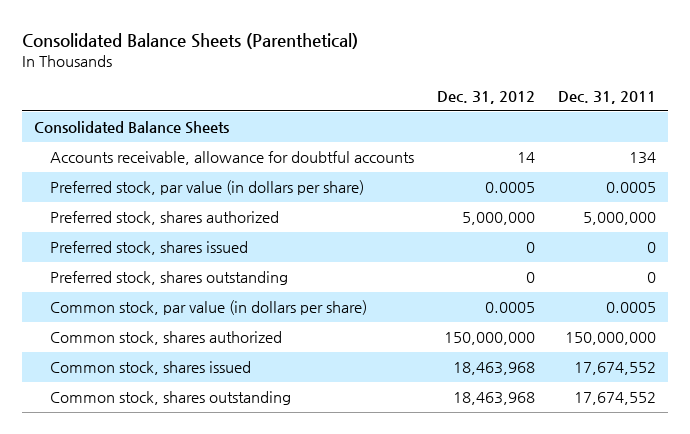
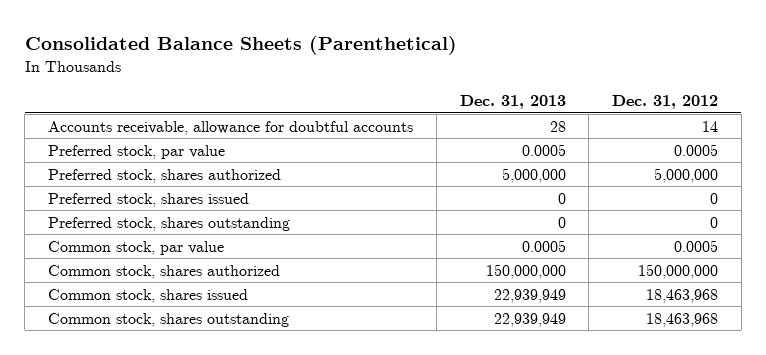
- | Dec. 31, 2012 | Dec. 31, 2011
+ | Dec. 31, 2013 | Dec. 31, 2012
- Consolidated Balance Sheets
- Preferred stock, par value (in dollars per share) | 0.0005 | 0.0005
+ Preferred stock, par value | 0.0005 | 0.0005
- Common stock, par value (in dollars per share) | 0.0005 | 0.0005
+ Common stock, par value | 0.0005 | 0.0005

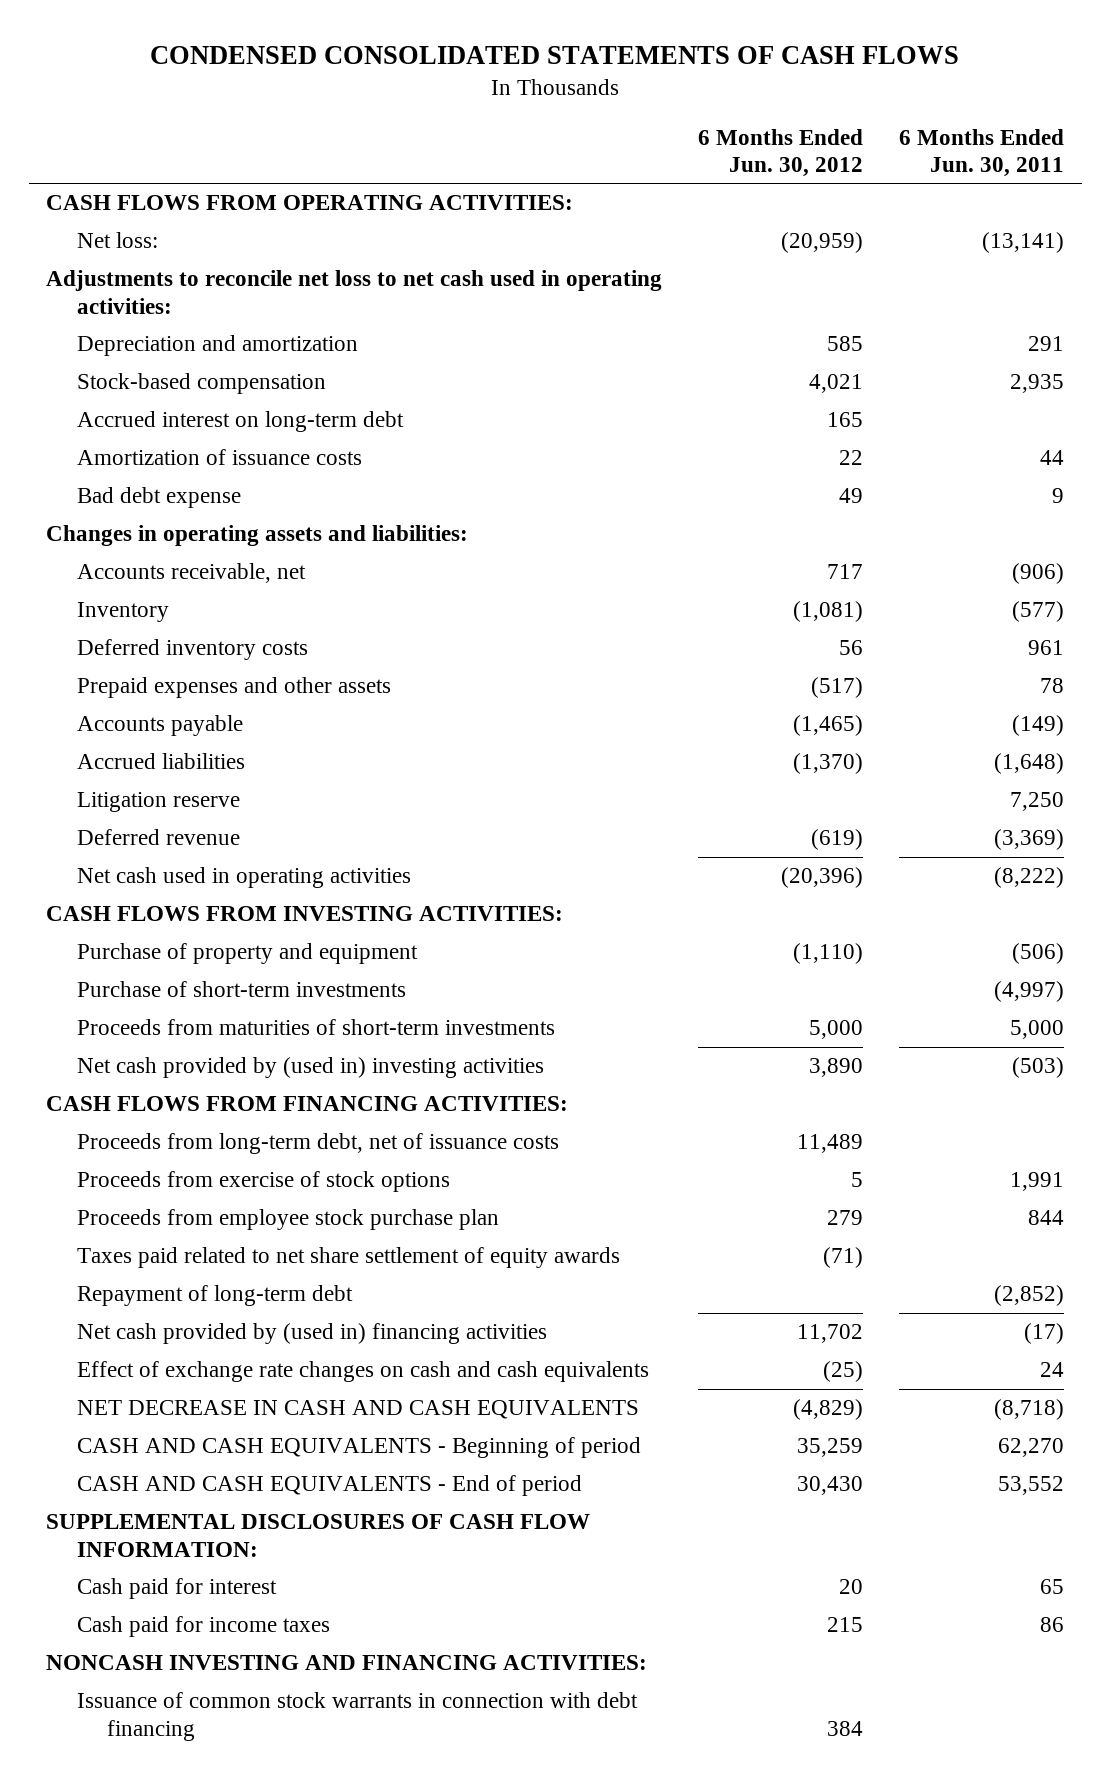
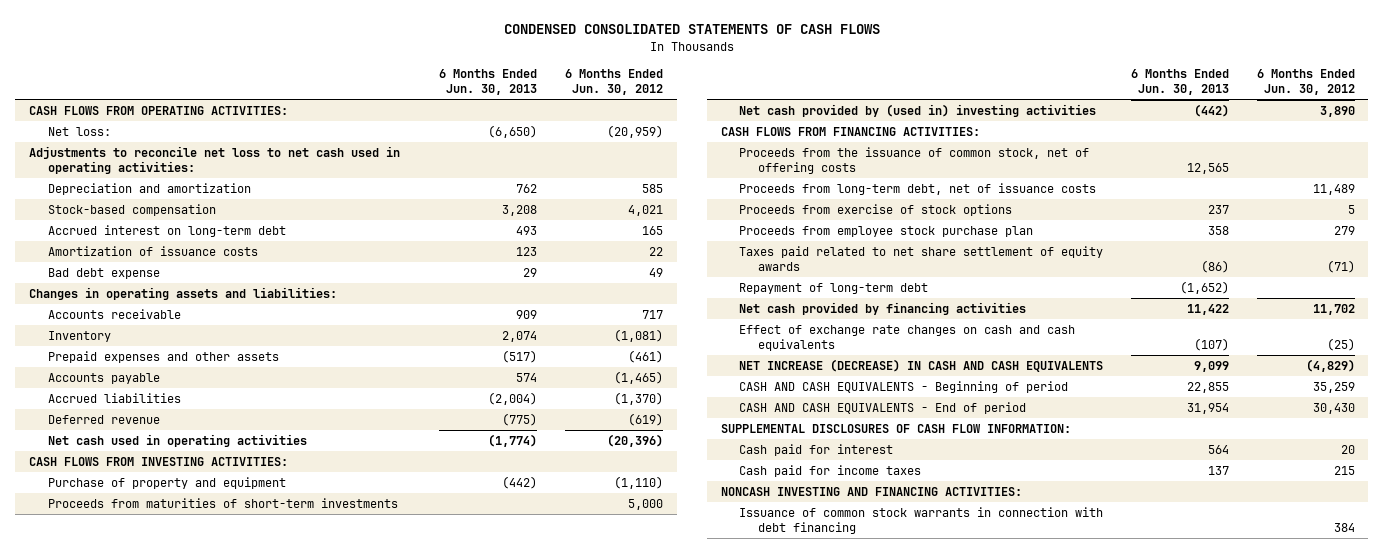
- | 6 Months Ended Jun. 30, 2012 | 6 Months Ended Jun. 30, 2011
+ | 6 Months Ended Jun. 30, 2013 | 6 Months Ended Jun. 30, 2012
- Accounts receivable, net | 717 | (906)
+ Accounts receivable | 909 | 717
- Deferred inventory costs | 56 | 961
- Prepaid expenses and other assets | (517) | 78
+ Prepaid expenses and other assets | (517) | (461)
- Litigation reserve | | 7,250
- Purchase of short-term investments | | (4,997)
+ Proceeds from the issuance of common stock, net of offering costs | 12,565 |
- Net cash provided by (used in) financing activities | 11,702 | (17)
+ Net cash provided by financing activities | 11,422 | 11,702
- NET DECREASE IN CASH AND CASH EQUIVALENTS | (4,829) | (8,718)
+ NET INCREASE (DECREASE) IN CASH AND CASH EQUIVALENTS | 9,099 | (4,829)

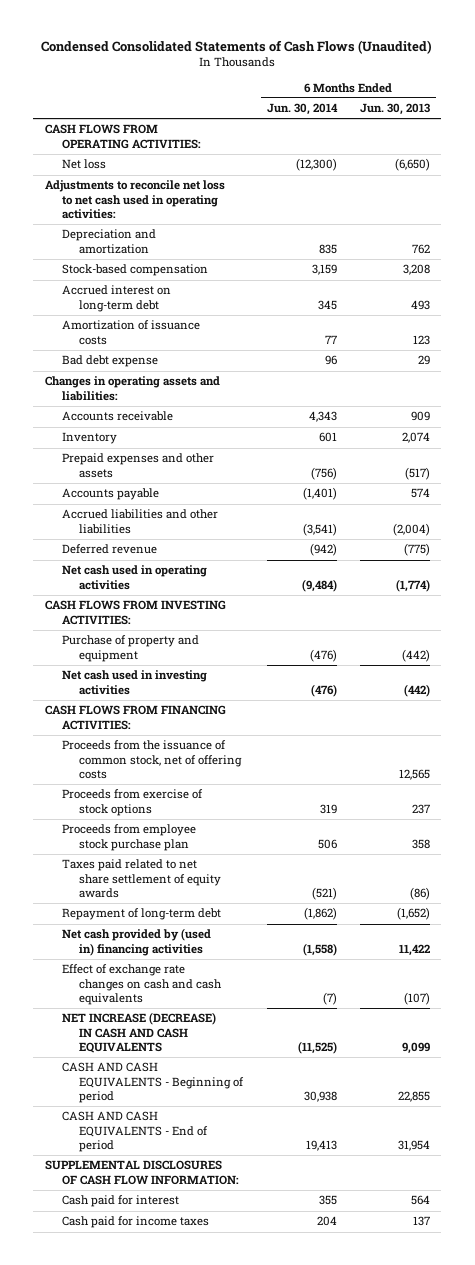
- CONDENSED CONSOLIDATED STATEMENTS OF CASH FLOWS
+ Condensed Consolidated Statements of Cash Flows (Unaudited)
- | 6 Months Ended Jun. 30, 2013 | 6 Months Ended Jun. 30, 2012
+ | 6 Months Ended Jun. 30, 2014 | 6 Months Ended Jun. 30, 2013
- Net loss: | (6,650) | (20,959)
+ Net loss | (12,300) | (6,650)
- Accrued liabilities | (2,004) | (1,370)
+ Accrued liabilities and other liabilities | (3,541) | (2,004)
- Proceeds from maturities of short-term investments | | 5,000
- Net cash provided by (used in) investing activities | (442) | 3,890
+ Net cash used in investing activities | (476) | (442)
- Proceeds from long-term debt, net of issuance costs | | 11,489
- Net cash provided by financing activities | 11,422 | 11,702
+ Net cash provided by (used in) financing activities | (1,558) | 11,422
- NONCASH INVESTING AND FINANCING ACTIVITIES:
- Issuance of common stock warrants in connection with debt financing | | 384

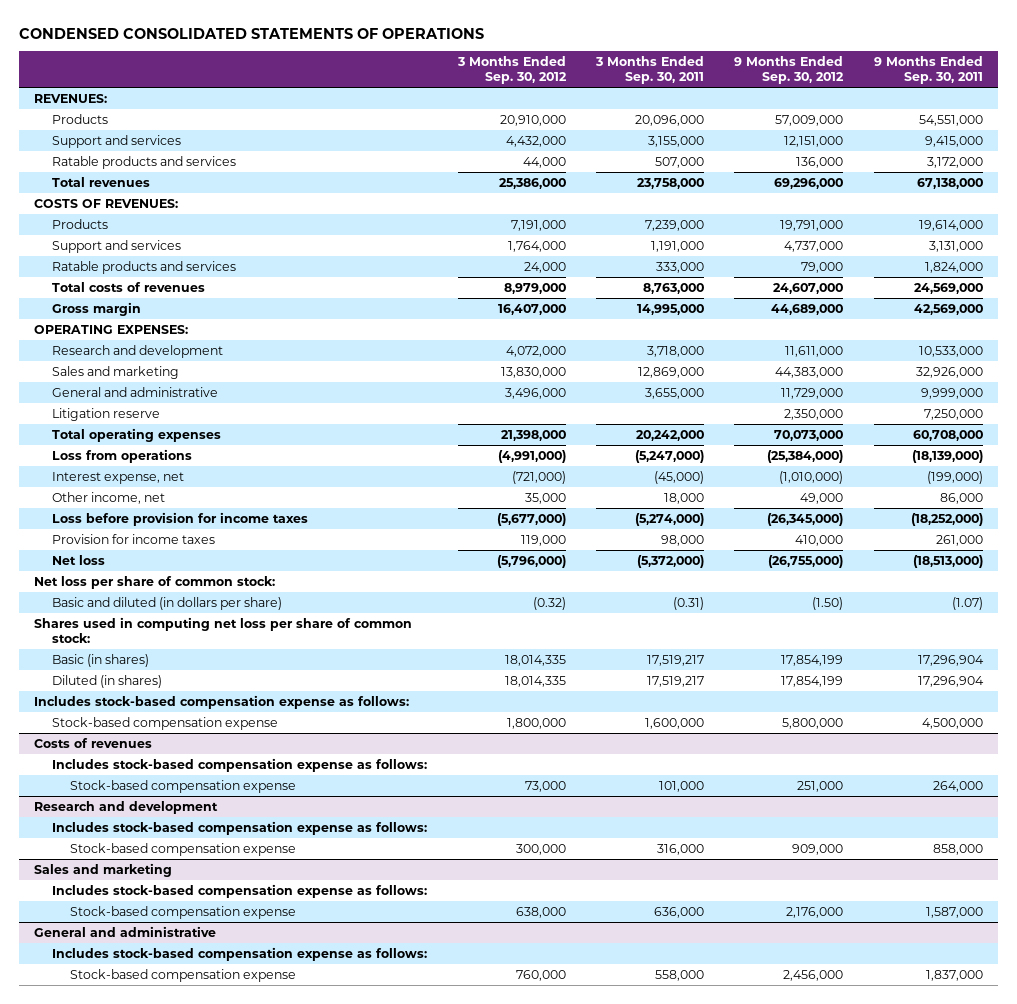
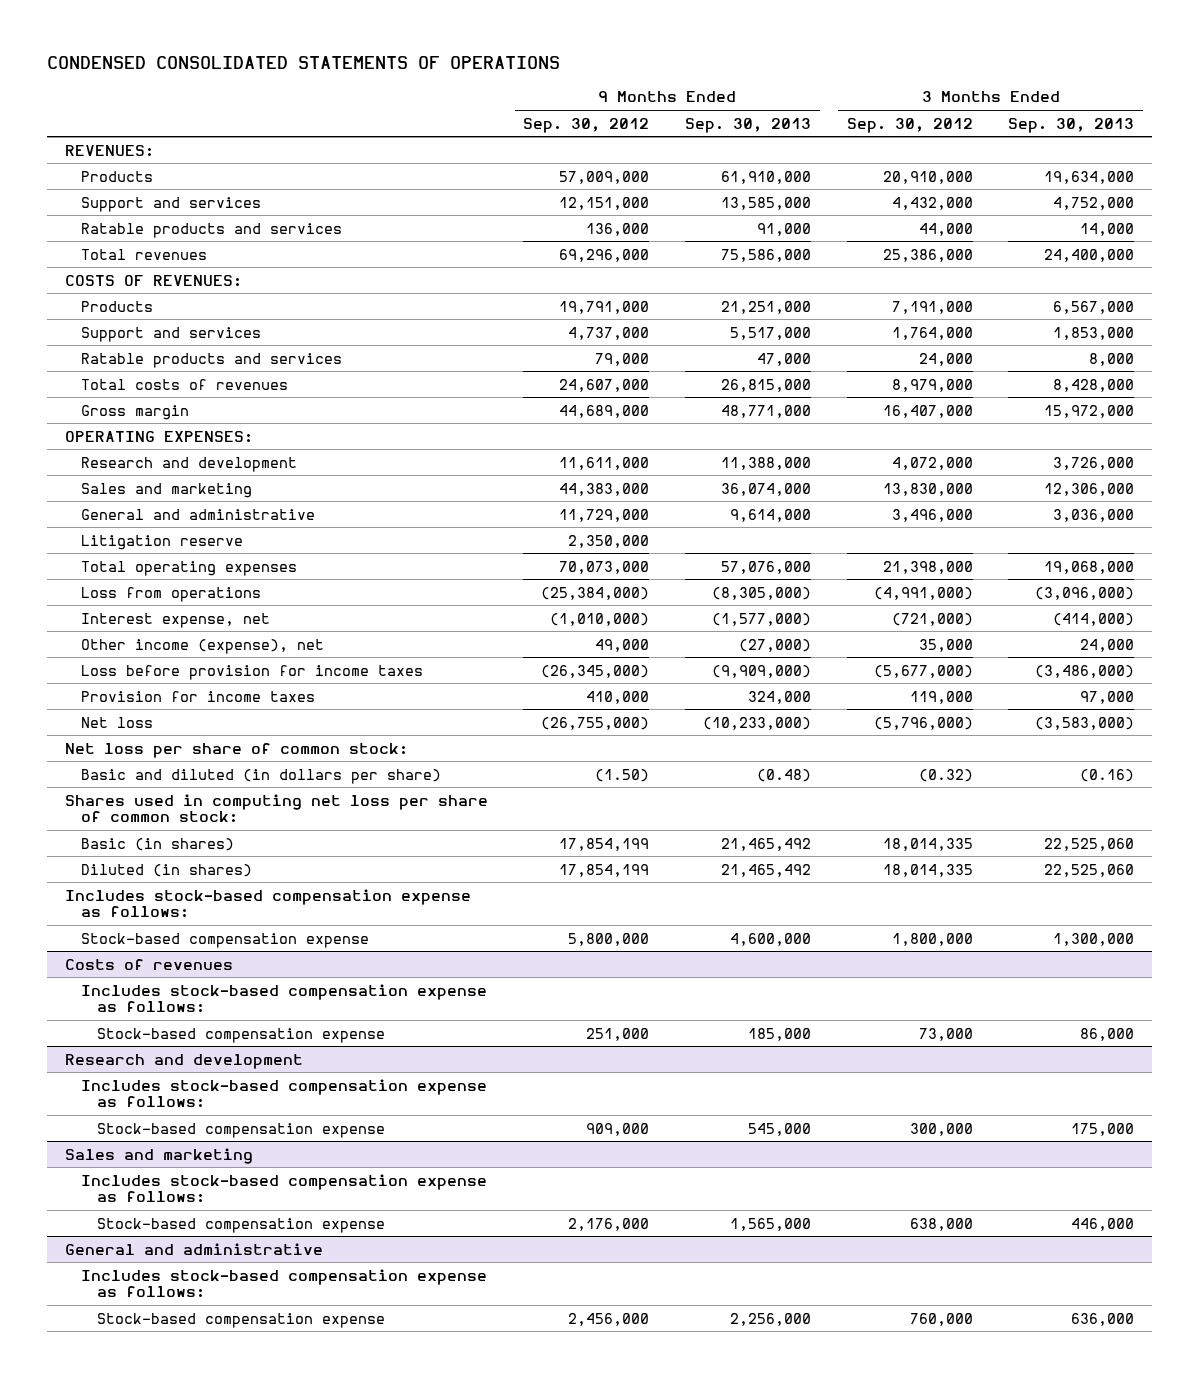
- | 3 Months Ended Sep. 30, 2012 | 3 Months Ended Sep. 30, 2011 | 9 Months Ended Sep. 30, 2012 | 9 Months Ended Sep. 30, 2011
+ | 9 Months Ended Sep. 30, 2012 | 9 Months Ended Sep. 30, 2013 | 3 Months Ended Sep. 30, 2012 | 3 Months Ended Sep. 30, 2013
- Other income, net | 35,000 | 18,000 | 49,000 | 86,000
+ Other income (expense), net | 49,000 | (27,000) | 35,000 | 24,000

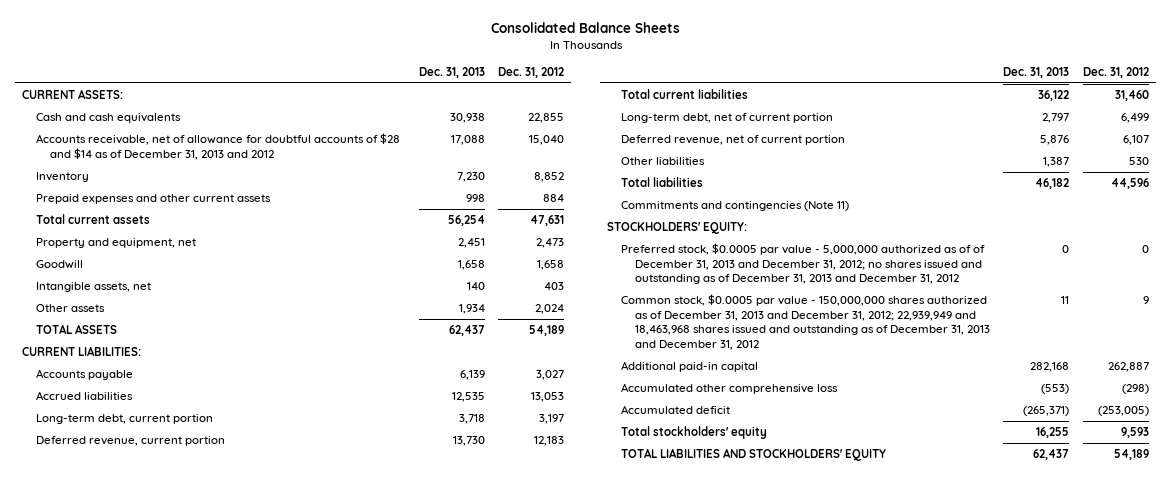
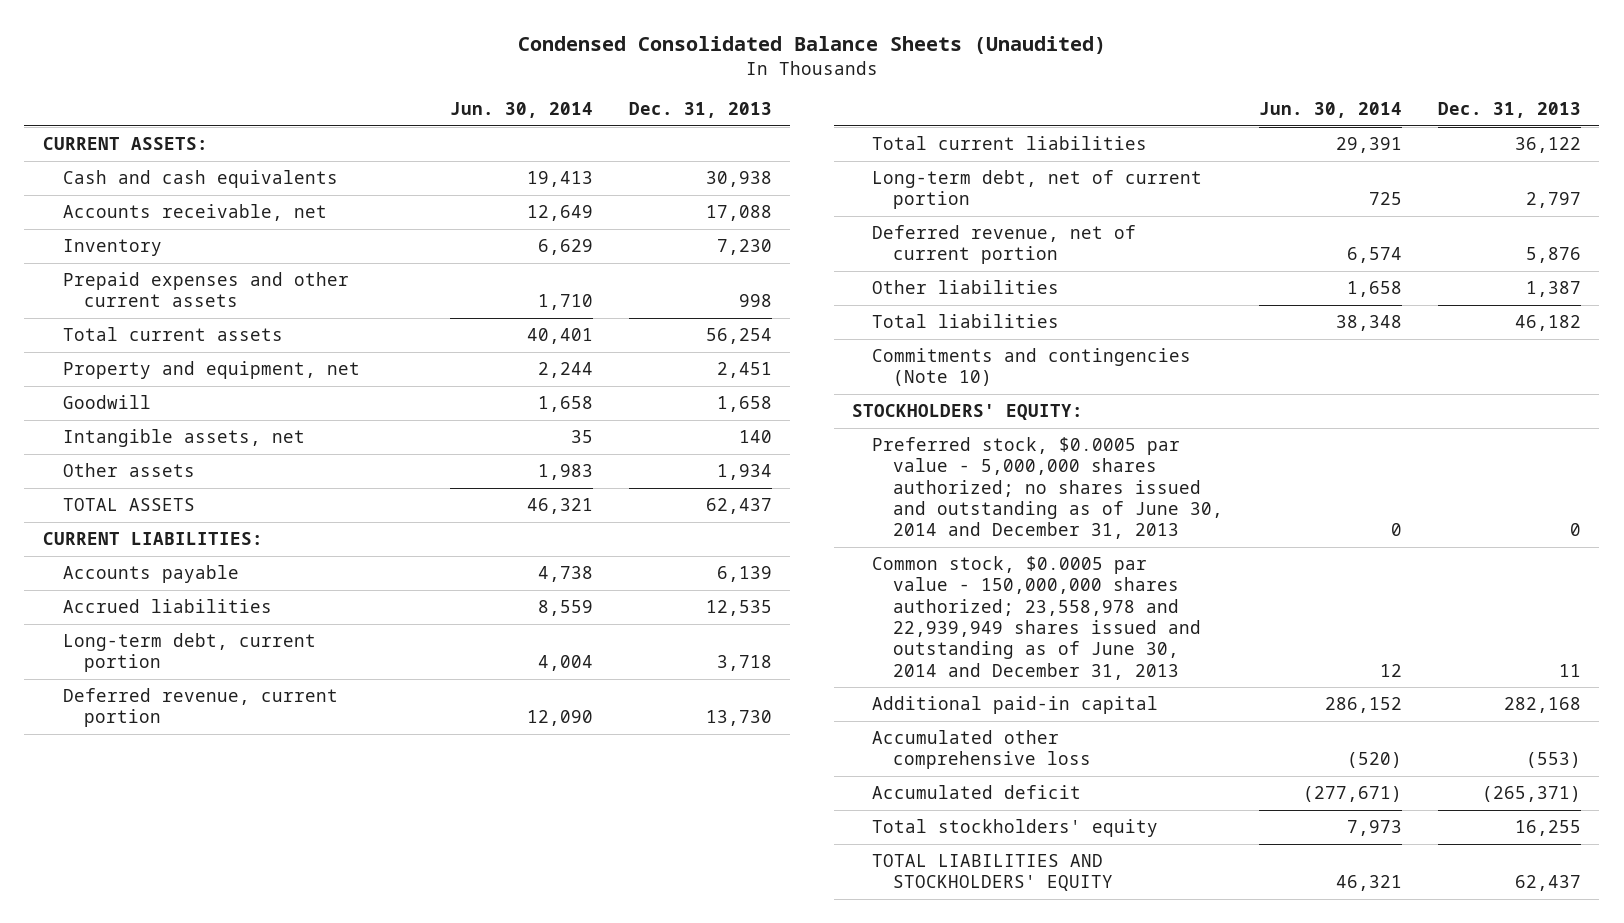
- Consolidated Balance Sheets
+ Condensed Consolidated Balance Sheets (Unaudited)
- | Dec. 31, 2013 | Dec. 31, 2012
+ | Jun. 30, 2014 | Dec. 31, 2013
- Accounts receivable, net of allowance for doubtful accounts of $28 and $14 as of December 31, 2013 and 2012 | 17,088 | 15,040
+ Accounts receivable, net | 12,649 | 17,088
- Commitments and contingencies (Note 11)
+ Commitments and contingencies (Note 10)
- Preferred stock, $0.0005 par value - 5,000,000 authorized as of of December 31, 2013 and December 31, 2012; no shares issued and outstanding as of December 31, 2013 and December 31, 2012 | 0 | 0
- Common stock, $0.0005 par value - 150,000,000 shares authorized as of December 31, 2013 and December 31, 2012; 22,939,949 and 18,463,968 shares issued and outstanding as of December 31, 2013 and December 31, 2012 | 11 | 9
+ Preferred stock, $0.0005 par value - 5,000,000 shares authorized; no shares issued and outstanding as of June 30, 2014 and December 31, 2013 | 0 | 0
+ Common stock, $0.0005 par value - 150,000,000 shares authorized; 23,558,978 and 22,939,949 shares issued and outstanding as of June 30, 2014 and December 31, 2013 | 12 | 11

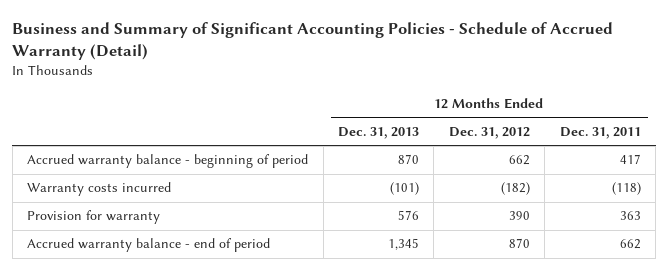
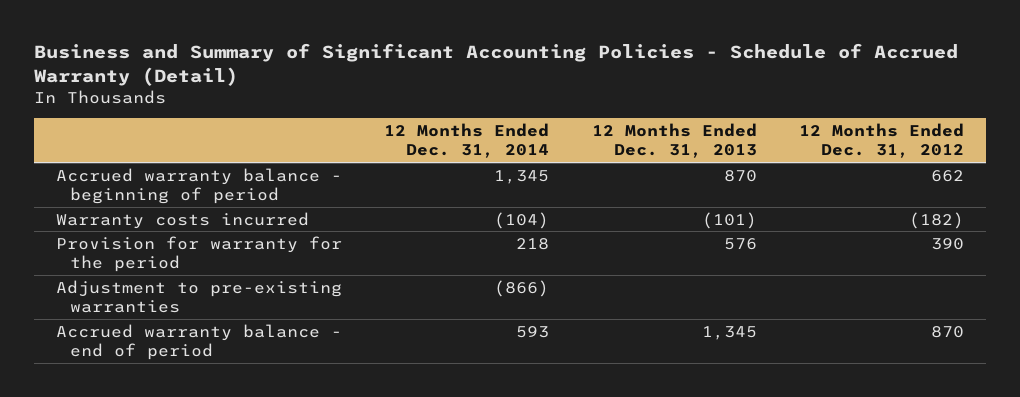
- | 12 Months Ended Dec. 31, 2013 | 12 Months Ended Dec. 31, 2012 | 12 Months Ended Dec. 31, 2011
+ | 12 Months Ended Dec. 31, 2014 | 12 Months Ended Dec. 31, 2013 | 12 Months Ended Dec. 31, 2012
- Provision for warranty | 576 | 390 | 363
+ Provision for warranty for the period | 218 | 576 | 390
+ Adjustment to pre-existing warranties | (866) | |

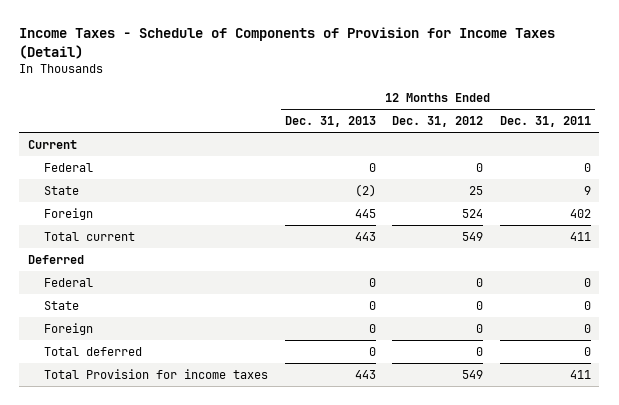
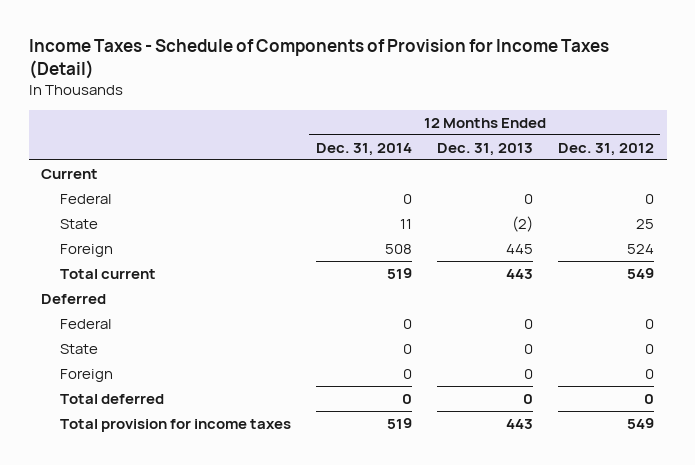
- | 12 Months Ended Dec. 31, 2013 | 12 Months Ended Dec. 31, 2012 | 12 Months Ended Dec. 31, 2011
+ | 12 Months Ended Dec. 31, 2014 | 12 Months Ended Dec. 31, 2013 | 12 Months Ended Dec. 31, 2012
- Total Provision for income taxes | 443 | 549 | 411
+ Total provision for income taxes | 519 | 443 | 549

